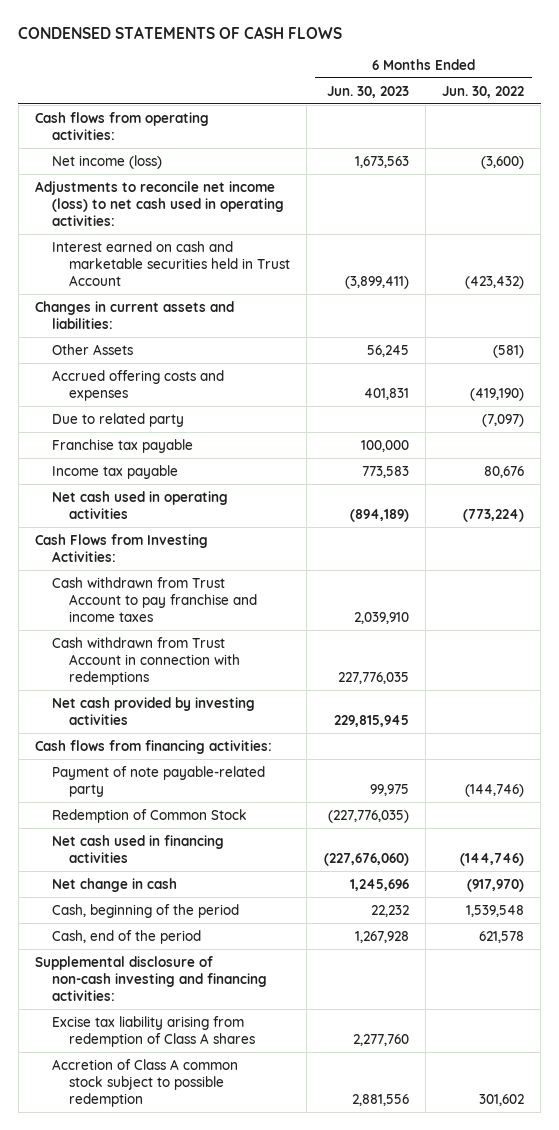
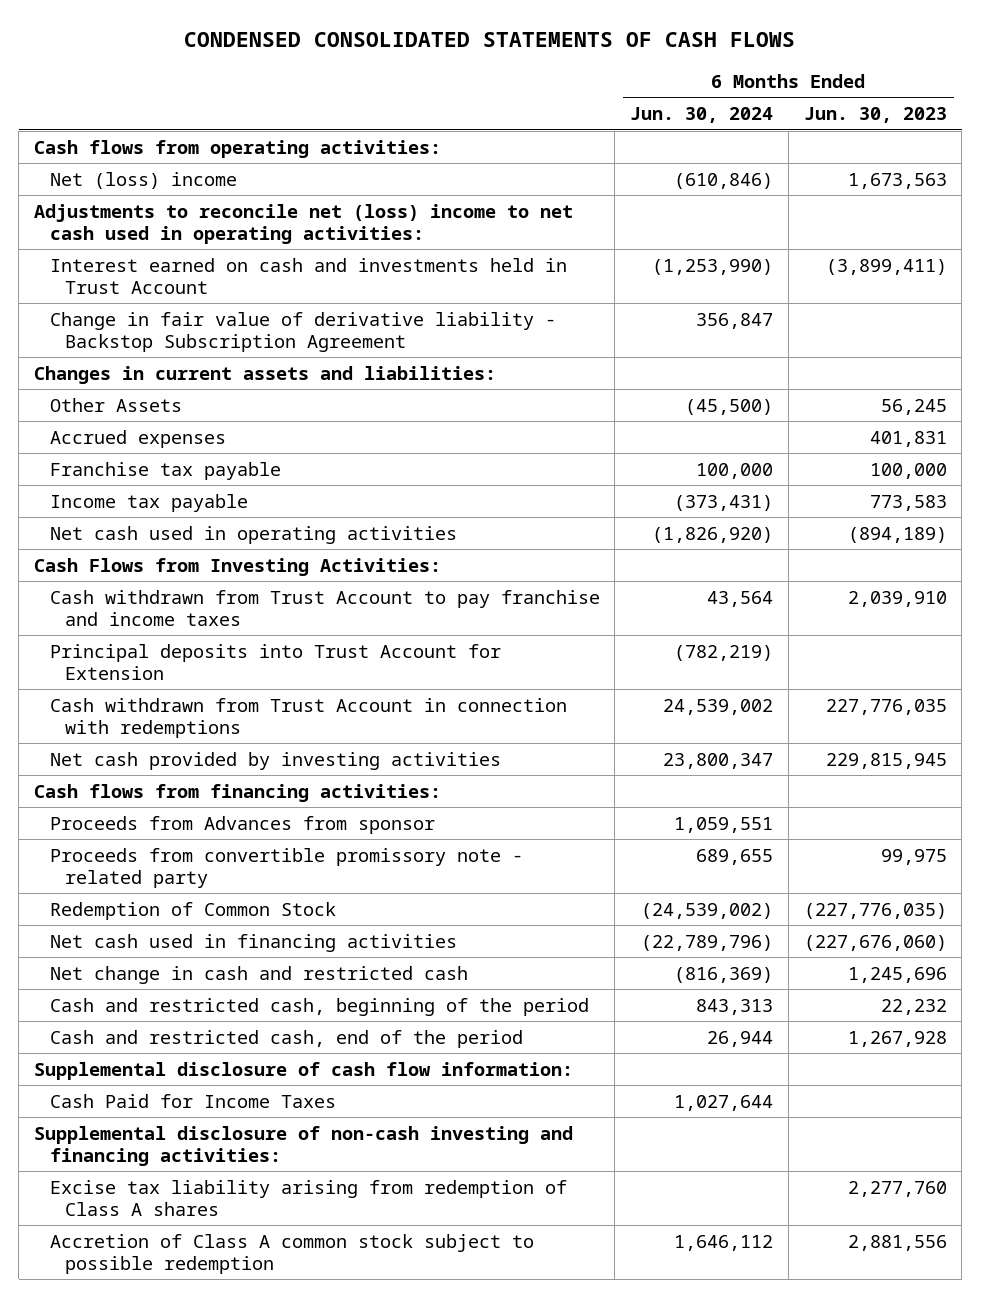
- CONDENSED STATEMENTS OF CASH FLOWS
+ CONDENSED CONSOLIDATED STATEMENTS OF CASH FLOWS
- | 6 Months Ended Jun. 30, 2023 | 6 Months Ended Jun. 30, 2022
+ | 6 Months Ended Jun. 30, 2024 | 6 Months Ended Jun. 30, 2023
- Net income (loss) | 1,673,563 | (3,600)
- Adjustments to reconcile net income (loss) to net cash used in operating activities:
- Interest earned on cash and marketable securities held in Trust Account | (3,899,411) | (423,432)
+ Net (loss) income | (610,846) | 1,673,563
+ Adjustments to reconcile net (loss) income to net cash used in operating activities:
+ Interest earned on cash and investments held in Trust Account | (1,253,990) | (3,899,411)
+ Change in fair value of derivative liability - Backstop Subscription Agreement | 356,847 |
- Accrued offering costs and expenses | 401,831 | (419,190)
- Due to related party | | (7,097)
+ Accrued expenses | | 401,831
+ Principal deposits into Trust Account for Extension | (782,219) |
- Payment of note payable-related party | 99,975 | (144,746)
+ Proceeds from Advances from sponsor | 1,059,551 |
+ Proceeds from convertible promissory note - related party | 689,655 | 99,975
- Net change in cash | 1,245,696 | (917,970)
- Cash, beginning of the period | 22,232 | 1,539,548
- Cash, end of the period | 1,267,928 | 621,578
+ Net change in cash and restricted cash | (816,369) | 1,245,696
+ Cash and restricted cash, beginning of the period | 843,313 | 22,232
+ Cash and restricted cash, end of the period | 26,944 | 1,267,928
+ Supplemental disclosure of cash flow information:
+ Cash Paid for Income Taxes | 1,027,644 |

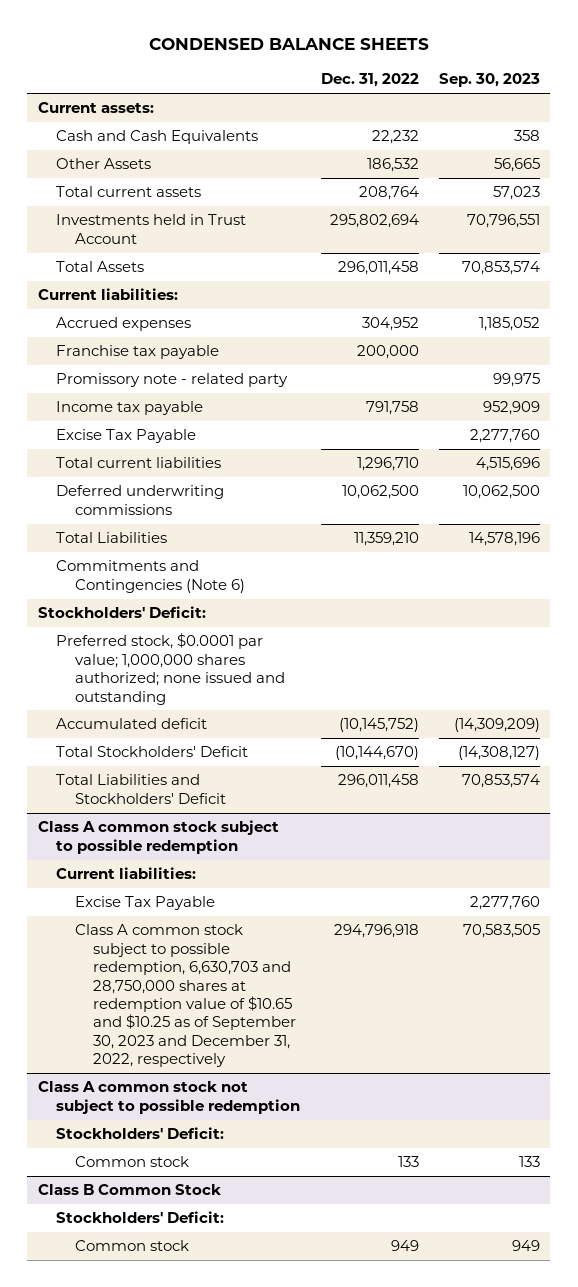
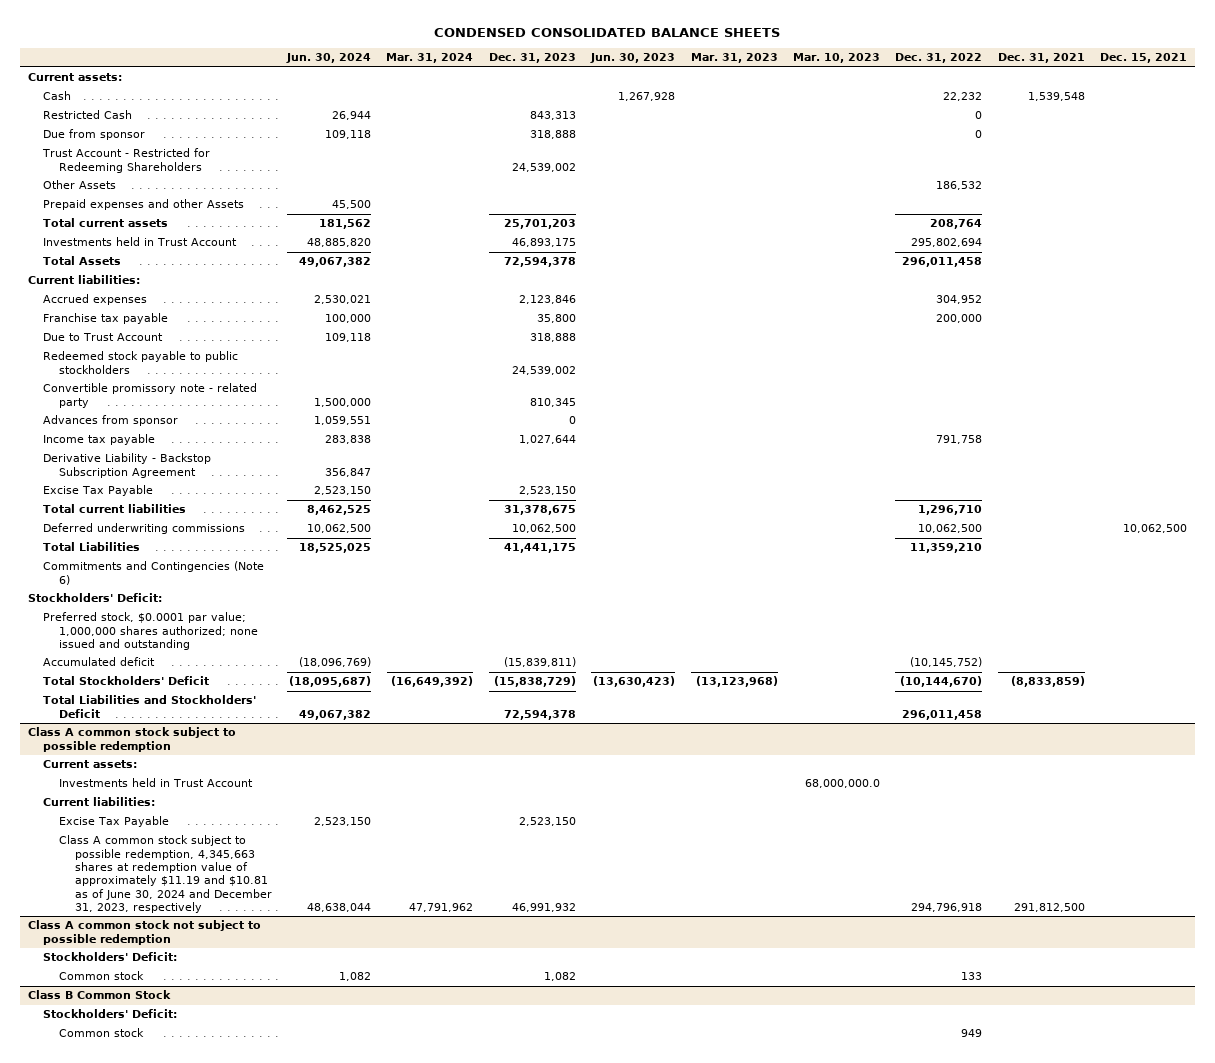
- CONDENSED BALANCE SHEETS
+ CONDENSED CONSOLIDATED BALANCE SHEETS
- | Dec. 31, 2022 | Sep. 30, 2023
+ | Jun. 30, 2024 | Mar. 31, 2024 | Dec. 31, 2023 | Jun. 30, 2023 | Mar. 31, 2023 | Mar. 10, 2023 | Dec. 31, 2022 | Dec. 31, 2021 | Dec. 15, 2021
- Cash and Cash Equivalents | 22,232 | 358
+ Cash | | | | 1,267,928 | | | 22,232 | 1,539,548 |
+ Restricted Cash | 26,944 | | 843,313 | | | | 0 | |
+ Due from sponsor | 109,118 | | 318,888 | | | | 0 | |
+ Trust Account - Restricted for Redeeming Shareholders | | | 24,539,002 | | | | | |
+ Prepaid expenses and other Assets | 45,500 | | | | | | | |
- Promissory note - related party | | 99,975
+ Due to Trust Account | 109,118 | | 318,888 | | | | | |
+ Redeemed stock payable to public stockholders | | | 24,539,002 | | | | | |
+ Convertible promissory note - related party | 1,500,000 | | 810,345 | | | | | |
+ Advances from sponsor | 1,059,551 | | 0 | | | | | |
+ Derivative Liability - Backstop Subscription Agreement | 356,847 | | | | | | | |
@ Class A common stock subject to possible redemption
+ Current assets:
+ Investments held in Trust Account | | | | | | 68,000,000.0 | | |
- Class A common stock subject to possible redemption, 6,630,703 and 28,750,000 shares at redemption value of $10.65 and $10.25 as of September 30, 2023 and December 31, 2022, respectively | 294,796,918 | 70,583,505
+ Class A common stock subject to possible redemption, 4,345,663 shares at redemption value of approximately $11.19 and $10.81 as of June 30, 2024 and December 31, 2023, respectively | 48,638,044 | 47,791,962 | 46,991,932 | | | | 294,796,918 | 291,812,500 |

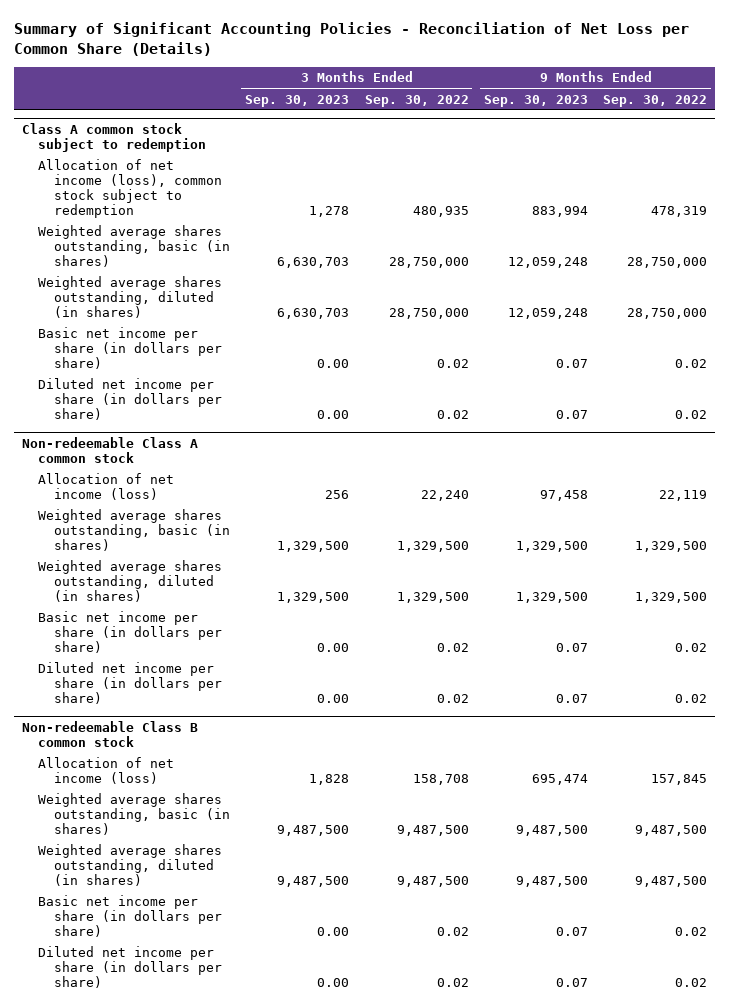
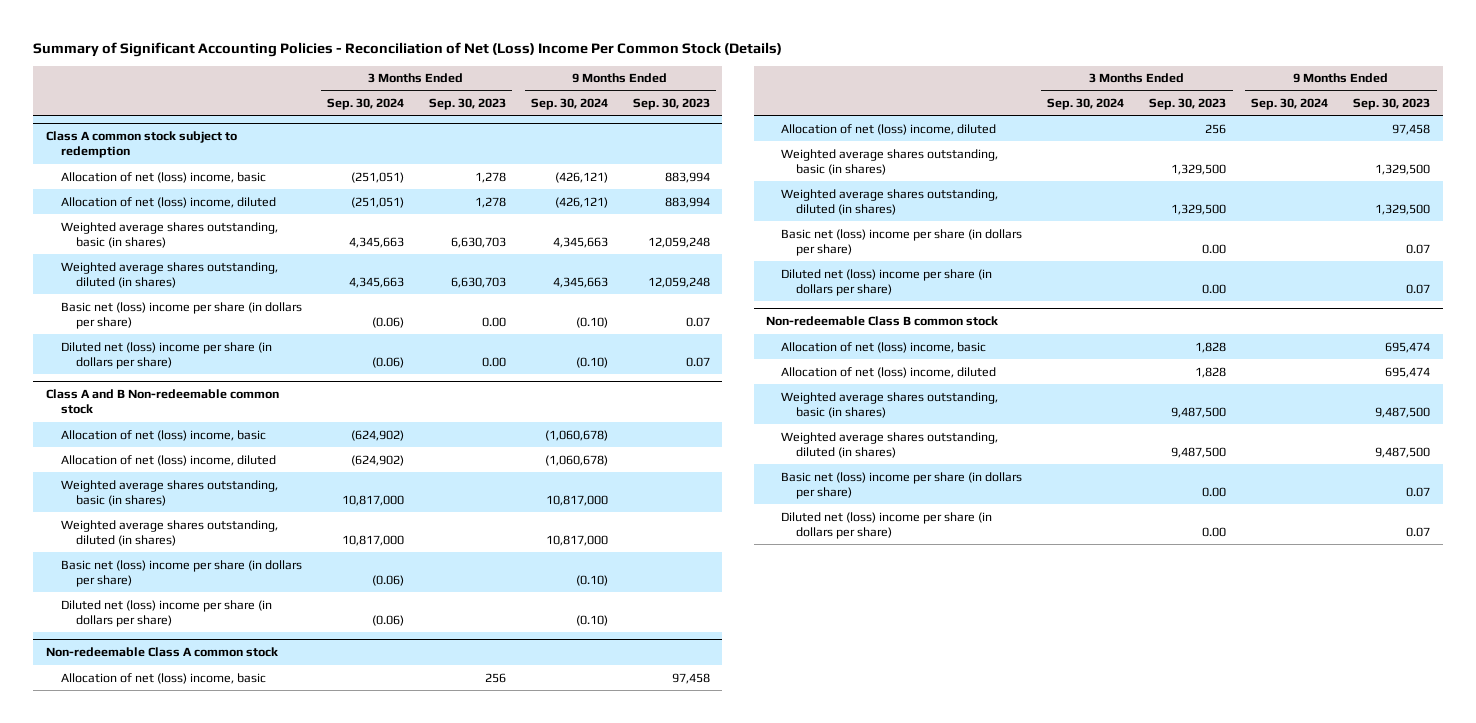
- Summary of Significant Accounting Policies - Reconciliation of Net Loss per Common Share (Details)
+ Summary of Significant Accounting Policies - Reconciliation of Net (Loss) Income Per Common Stock (Details)
- | 3 Months Ended Sep. 30, 2023 | 3 Months Ended Sep. 30, 2022 | 9 Months Ended Sep. 30, 2023 | 9 Months Ended Sep. 30, 2022
+ | 3 Months Ended Sep. 30, 2024 | 3 Months Ended Sep. 30, 2023 | 9 Months Ended Sep. 30, 2024 | 9 Months Ended Sep. 30, 2023
@ Class A common stock subject to redemption
- Allocation of net income (loss), common stock subject to redemption | 1,278 | 480,935 | 883,994 | 478,319
+ Allocation of net (loss) income, basic | (251,051) | 1,278 | (426,121) | 883,994
+ Allocation of net (loss) income, diluted | (251,051) | 1,278 | (426,121) | 883,994
- Basic net income per share (in dollars per share) | 0.00 | 0.02 | 0.07 | 0.02
- Diluted net income per share (in dollars per share) | 0.00 | 0.02 | 0.07 | 0.02
+ Basic net (loss) income per share (in dollars per share) | (0.06) | 0.00 | (0.10) | 0.07
+ Diluted net (loss) income per share (in dollars per share) | (0.06) | 0.00 | (0.10) | 0.07
+ Class A and B Non-redeemable common stock
+ Allocation of net (loss) income, basic | (624,902) | | (1,060,678) |
+ Allocation of net (loss) income, diluted | (624,902) | | (1,060,678) |
+ Weighted average shares outstanding, basic (in shares) | 10,817,000 | | 10,817,000 |
+ Weighted average shares outstanding, diluted (in shares) | 10,817,000 | | 10,817,000 |
+ Basic net (loss) income per share (in dollars per share) | (0.06) | | (0.10) |
+ Diluted net (loss) income per share (in dollars per share) | (0.06) | | (0.10) |
@ Non-redeemable Class A common stock
- Allocation of net income (loss) | 256 | 22,240 | 97,458 | 22,119
+ Allocation of net (loss) income, basic | | 256 | | 97,458
+ Allocation of net (loss) income, diluted | | 256 | | 97,458
- Basic net income per share (in dollars per share) | 0.00 | 0.02 | 0.07 | 0.02
- Diluted net income per share (in dollars per share) | 0.00 | 0.02 | 0.07 | 0.02
+ Basic net (loss) income per share (in dollars per share) | | 0.00 | | 0.07
+ Diluted net (loss) income per share (in dollars per share) | | 0.00 | | 0.07
@ Non-redeemable Class B common stock
- Allocation of net income (loss) | 1,828 | 158,708 | 695,474 | 157,845
+ Allocation of net (loss) income, basic | | 1,828 | | 695,474
+ Allocation of net (loss) income, diluted | | 1,828 | | 695,474
- Basic net income per share (in dollars per share) | 0.00 | 0.02 | 0.07 | 0.02
- Diluted net income per share (in dollars per share) | 0.00 | 0.02 | 0.07 | 0.02
+ Basic net (loss) income per share (in dollars per share) | | 0.00 | | 0.07
+ Diluted net (loss) income per share (in dollars per share) | | 0.00 | | 0.07

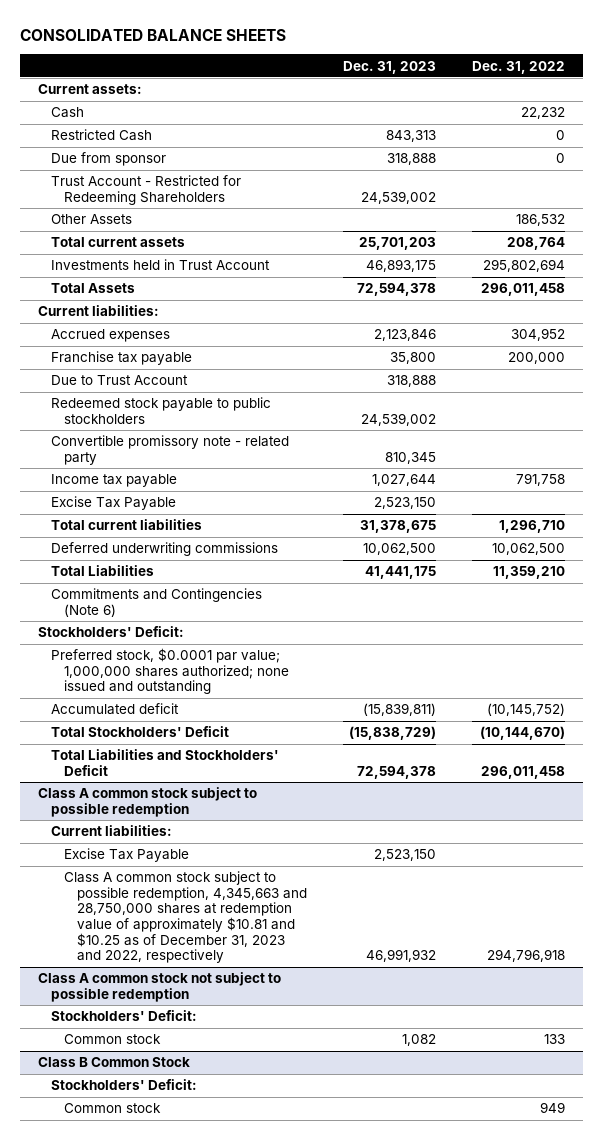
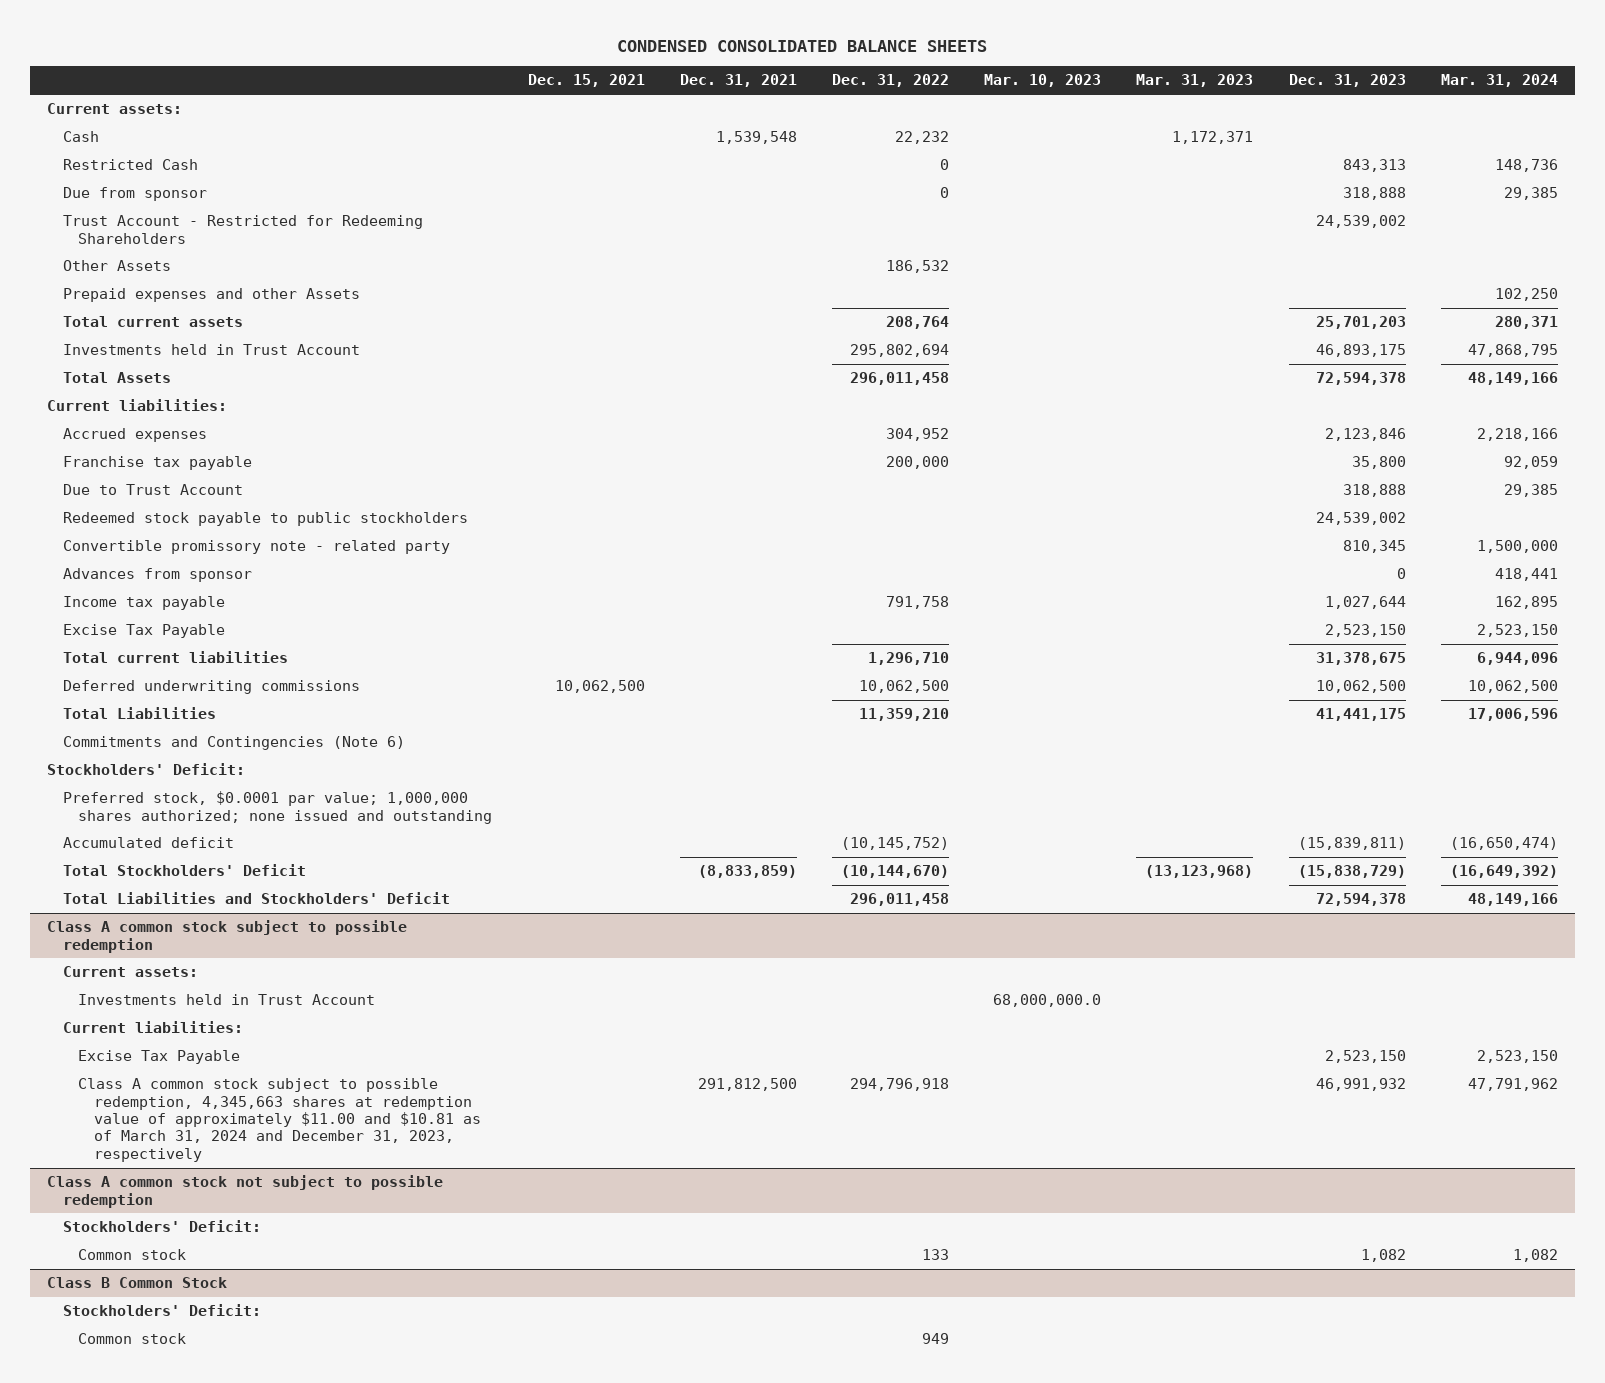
- CONSOLIDATED BALANCE SHEETS
+ CONDENSED CONSOLIDATED BALANCE SHEETS
- | Dec. 31, 2023 | Dec. 31, 2022
+ | Dec. 15, 2021 | Dec. 31, 2021 | Dec. 31, 2022 | Mar. 10, 2023 | Mar. 31, 2023 | Dec. 31, 2023 | Mar. 31, 2024
+ Prepaid expenses and other Assets | | | | | | | 102,250
+ Advances from sponsor | | | | | | 0 | 418,441
@ Class A common stock subject to possible redemption
+ Current assets:
+ Investments held in Trust Account | | | | 68,000,000.0 | | |
- Class A common stock subject to possible redemption, 4,345,663 and 28,750,000 shares at redemption value of approximately $10.81 and $10.25 as of December 31, 2023 and 2022, respectively | 46,991,932 | 294,796,918
+ Class A common stock subject to possible redemption, 4,345,663 shares at redemption value of approximately $11.00 and $10.81 as of March 31, 2024 and December 31, 2023, respectively | | 291,812,500 | 294,796,918 | | | 46,991,932 | 47,791,962

